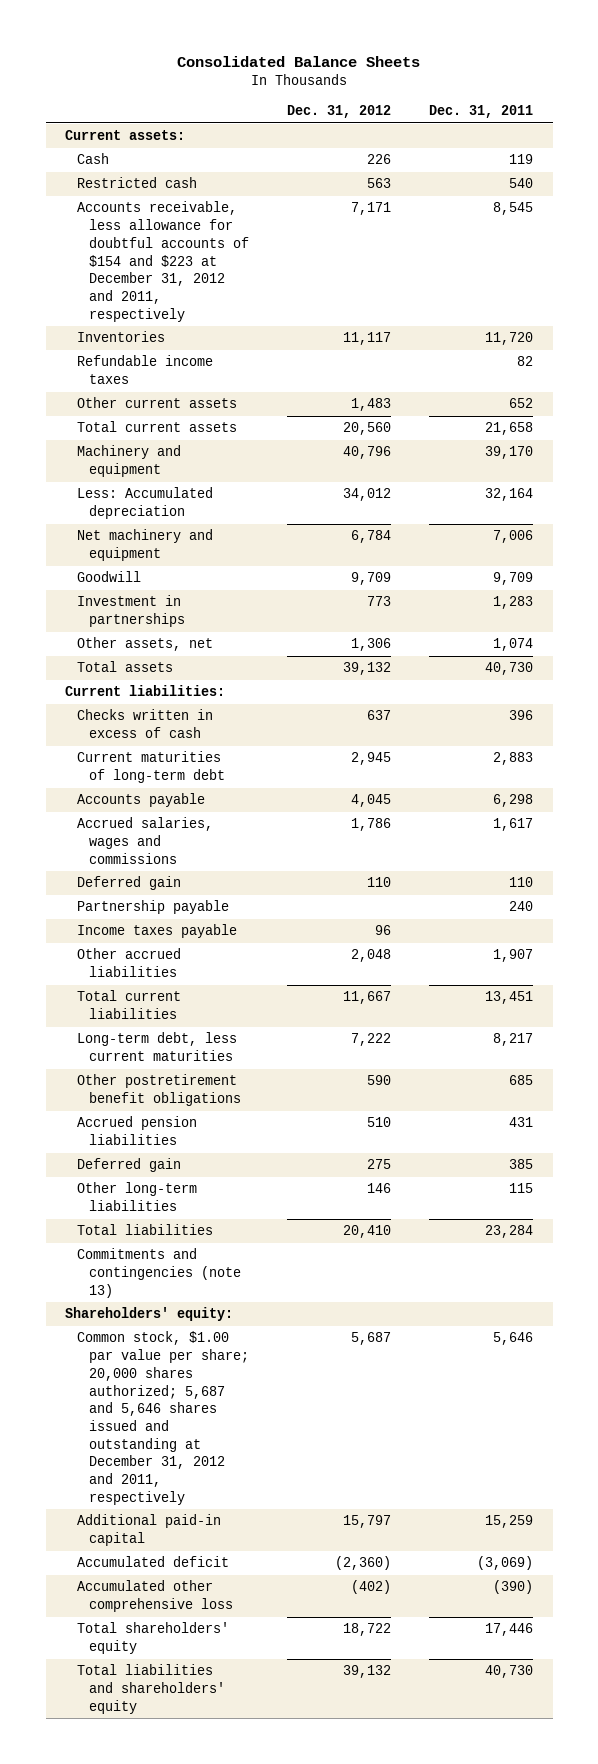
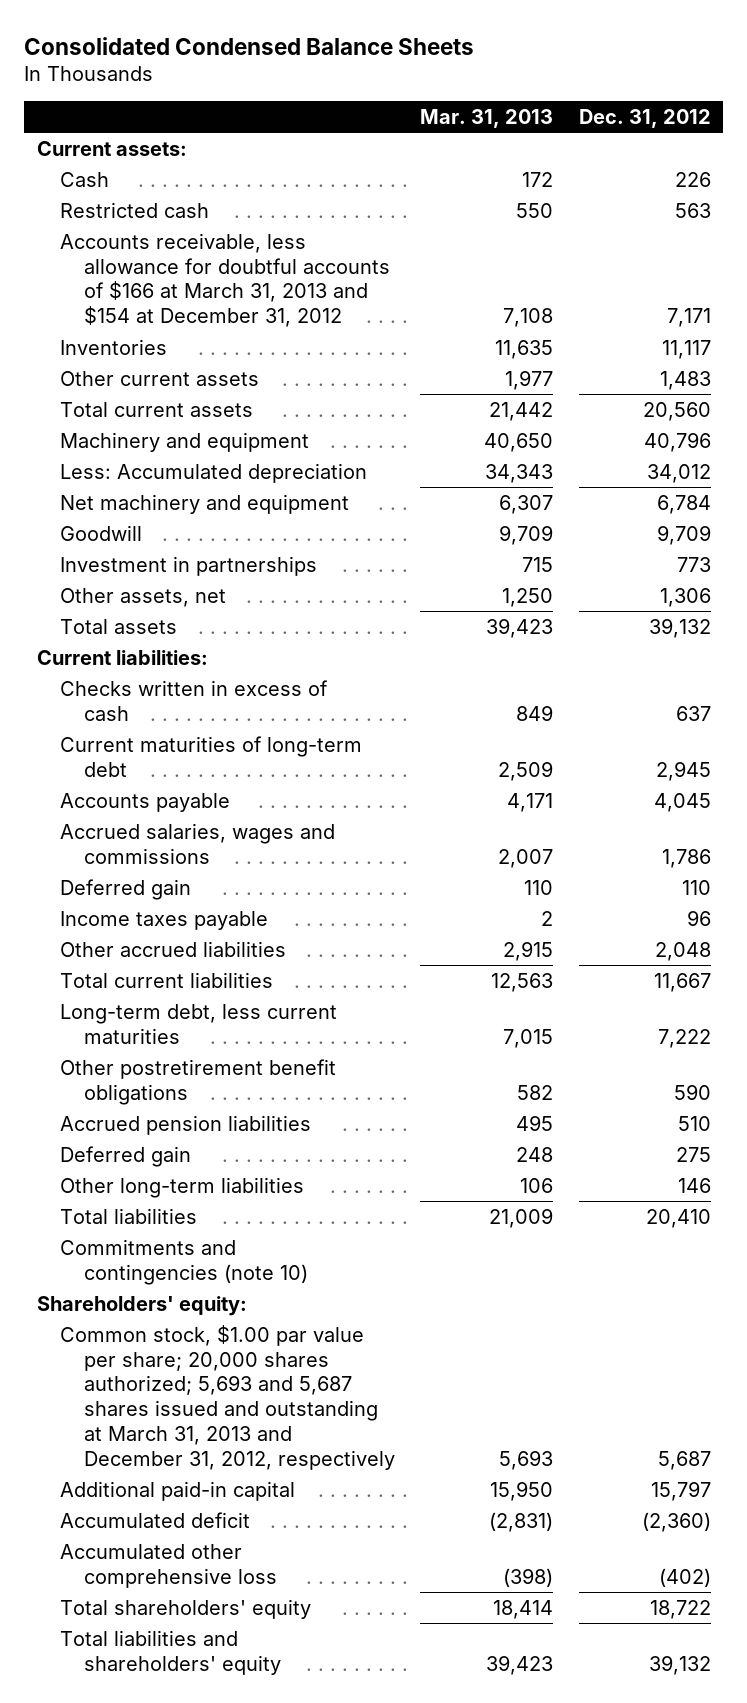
- Consolidated Balance Sheets
+ Consolidated Condensed Balance Sheets
- | Dec. 31, 2012 | Dec. 31, 2011
+ | Mar. 31, 2013 | Dec. 31, 2012
- Accounts receivable, less allowance for doubtful accounts of $154 and $223 at December 31, 2012 and 2011, respectively | 7,171 | 8,545
+ Accounts receivable, less allowance for doubtful accounts of $166 at March 31, 2013 and $154 at December 31, 2012 | 7,108 | 7,171
- Refundable income taxes | | 82
- Partnership payable | | 240
- Commitments and contingencies (note 13)
+ Commitments and contingencies (note 10)
- Common stock, $1.00 par value per share; 20,000 shares authorized; 5,687 and 5,646 shares issued and outstanding at December 31, 2012 and 2011, respectively | 5,687 | 5,646
+ Common stock, $1.00 par value per share; 20,000 shares authorized; 5,693 and 5,687 shares issued and outstanding at March 31, 2013 and December 31, 2012, respectively | 5,693 | 5,687

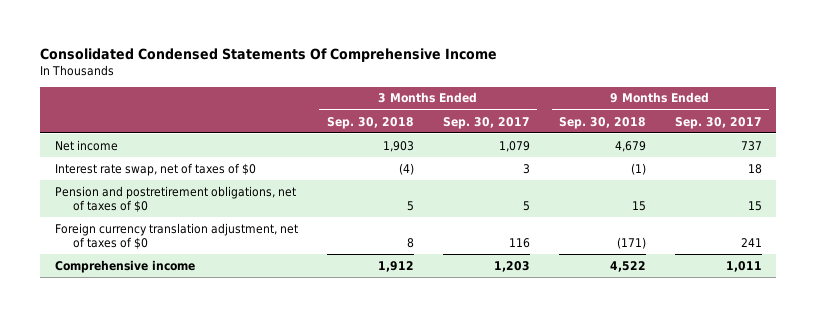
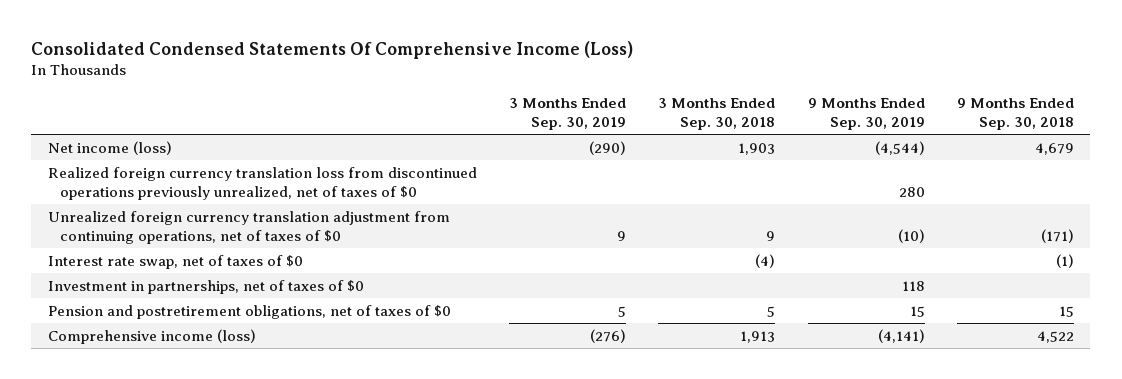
- Consolidated Condensed Statements Of Comprehensive Income
+ Consolidated Condensed Statements Of Comprehensive Income (Loss)
- | 3 Months Ended Sep. 30, 2018 | 3 Months Ended Sep. 30, 2017 | 9 Months Ended Sep. 30, 2018 | 9 Months Ended Sep. 30, 2017
+ | 3 Months Ended Sep. 30, 2019 | 3 Months Ended Sep. 30, 2018 | 9 Months Ended Sep. 30, 2019 | 9 Months Ended Sep. 30, 2018
- Net income | 1,903 | 1,079 | 4,679 | 737
+ Net income (loss) | (290) | 1,903 | (4,544) | 4,679
+ Realized foreign currency translation loss from discontinued operations previously unrealized, net of taxes of $0 | | | 280 |
+ Unrealized foreign currency translation adjustment from continuing operations, net of taxes of $0 | 9 | 9 | (10) | (171)
+ Investment in partnerships, net of taxes of $0 | | | 118 |
- Foreign currency translation adjustment, net of taxes of $0 | 8 | 116 | (171) | 241
- Comprehensive income | 1,912 | 1,203 | 4,522 | 1,011
+ Comprehensive income (loss) | (276) | 1,913 | (4,141) | 4,522

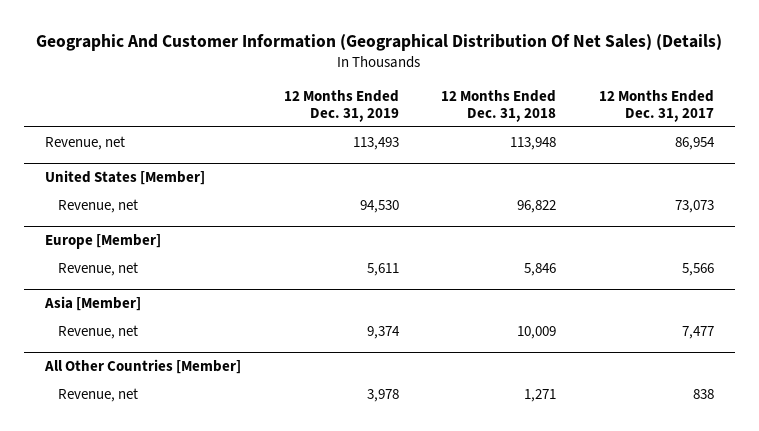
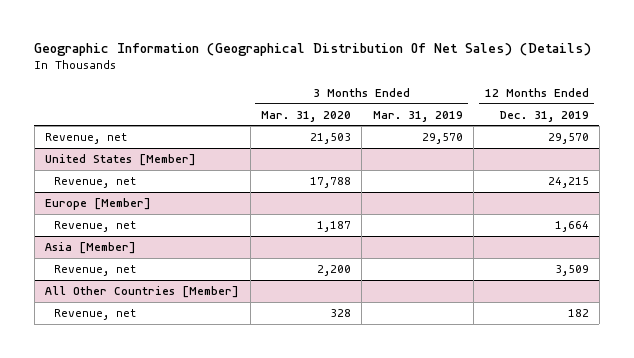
- Geographic And Customer Information (Geographical Distribution Of Net Sales) (Details)
+ Geographic Information (Geographical Distribution Of Net Sales) (Details)
- | 12 Months Ended Dec. 31, 2019 | 12 Months Ended Dec. 31, 2018 | 12 Months Ended Dec. 31, 2017
+ | 3 Months Ended Mar. 31, 2020 | 3 Months Ended Mar. 31, 2019 | 12 Months Ended Dec. 31, 2019
- Revenue, net | 113,493 | 113,948 | 86,954
+ Revenue, net | 21,503 | 29,570 | 29,570
@ United States [Member]
- Revenue, net | 94,530 | 96,822 | 73,073
+ Revenue, net | 17,788 | | 24,215
@ Europe [Member]
- Revenue, net | 5,611 | 5,846 | 5,566
+ Revenue, net | 1,187 | | 1,664
@ Asia [Member]
- Revenue, net | 9,374 | 10,009 | 7,477
+ Revenue, net | 2,200 | | 3,509
@ All Other Countries [Member]
- Revenue, net | 3,978 | 1,271 | 838
+ Revenue, net | 328 | | 182

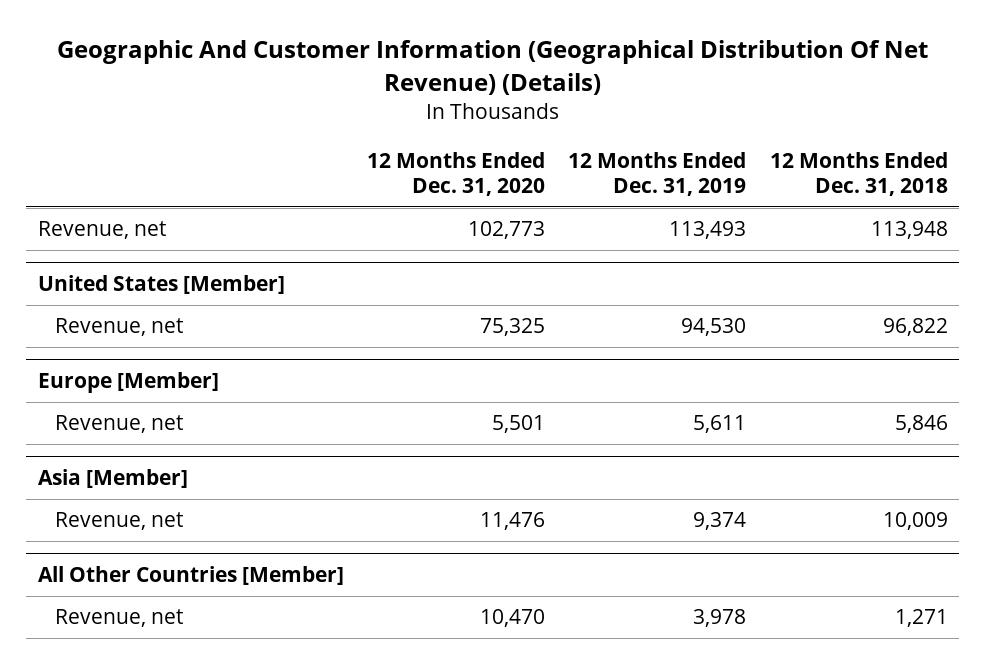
- Geographic Information (Geographical Distribution Of Net Sales) (Details)
+ Geographic And Customer Information (Geographical Distribution Of Net Revenue) (Details)
- | 3 Months Ended Mar. 31, 2020 | 3 Months Ended Mar. 31, 2019 | 12 Months Ended Dec. 31, 2019
+ | 12 Months Ended Dec. 31, 2020 | 12 Months Ended Dec. 31, 2019 | 12 Months Ended Dec. 31, 2018
- Revenue, net | 21,503 | 29,570 | 29,570
+ Revenue, net | 102,773 | 113,493 | 113,948
@ United States [Member]
- Revenue, net | 17,788 | | 24,215
+ Revenue, net | 75,325 | 94,530 | 96,822
@ Europe [Member]
- Revenue, net | 1,187 | | 1,664
+ Revenue, net | 5,501 | 5,611 | 5,846
@ Asia [Member]
- Revenue, net | 2,200 | | 3,509
+ Revenue, net | 11,476 | 9,374 | 10,009
@ All Other Countries [Member]
- Revenue, net | 328 | | 182
+ Revenue, net | 10,470 | 3,978 | 1,271

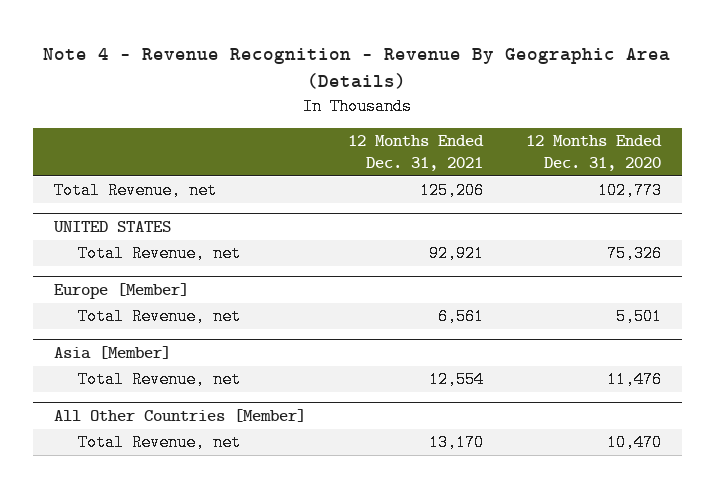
- Geographic And Customer Information (Geographical Distribution Of Net Revenue) (Details)
+ Note 4 - Revenue Recognition - Revenue By Geographic Area (Details)
- | 12 Months Ended Dec. 31, 2020 | 12 Months Ended Dec. 31, 2019 | 12 Months Ended Dec. 31, 2018
+ | 12 Months Ended Dec. 31, 2021 | 12 Months Ended Dec. 31, 2020
- Revenue, net | 102,773 | 113,493 | 113,948
- United States [Member]
- Revenue, net | 75,325 | 94,530 | 96,822
+ Total Revenue, net | 125,206 | 102,773
+ UNITED STATES
+ Total Revenue, net | 92,921 | 75,326
@ Europe [Member]
- Revenue, net | 5,501 | 5,611 | 5,846
+ Total Revenue, net | 6,561 | 5,501
@ Asia [Member]
- Revenue, net | 11,476 | 9,374 | 10,009
+ Total Revenue, net | 12,554 | 11,476
@ All Other Countries [Member]
- Revenue, net | 10,470 | 3,978 | 1,271
+ Total Revenue, net | 13,170 | 10,470

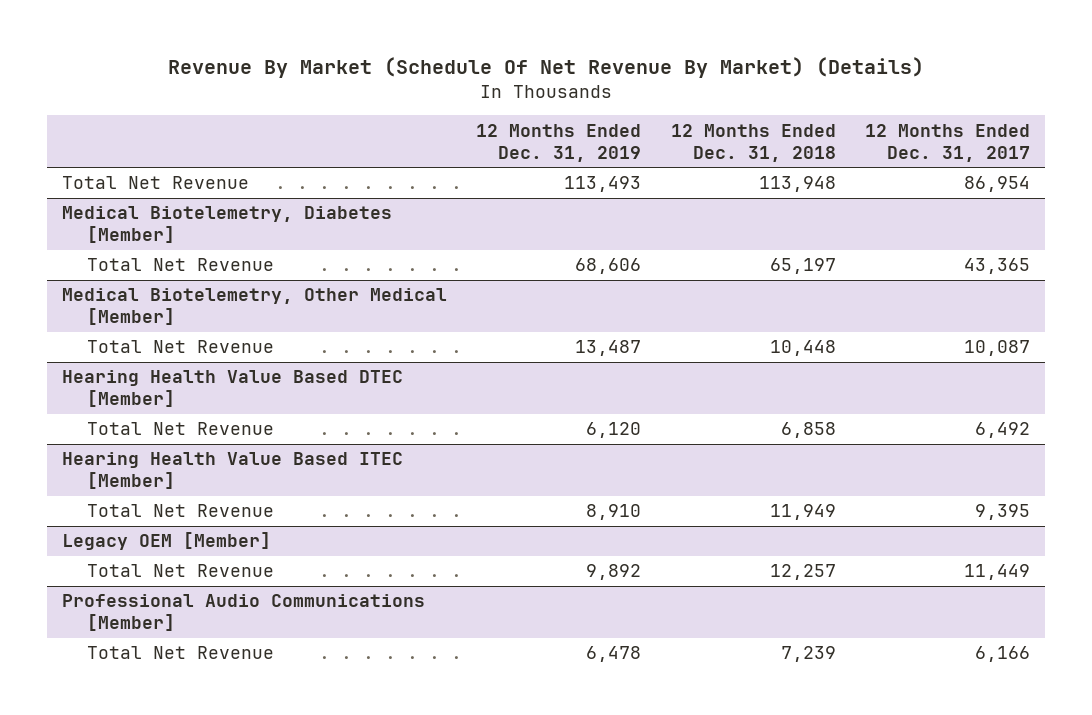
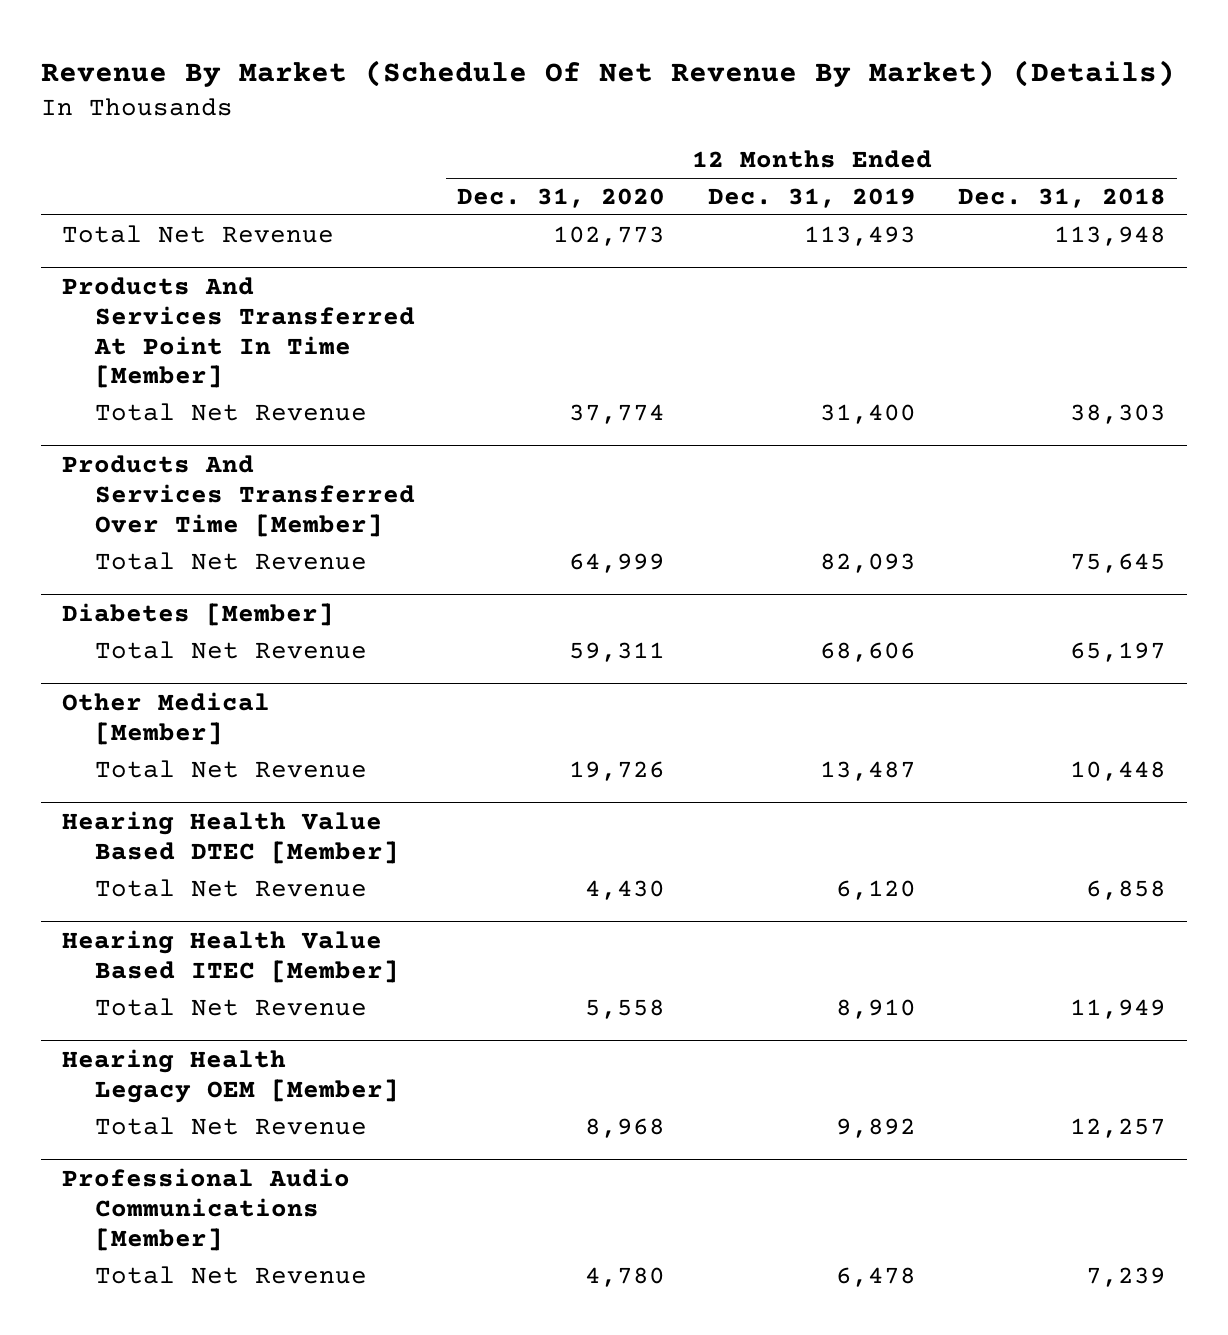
- | 12 Months Ended Dec. 31, 2019 | 12 Months Ended Dec. 31, 2018 | 12 Months Ended Dec. 31, 2017
+ | 12 Months Ended Dec. 31, 2020 | 12 Months Ended Dec. 31, 2019 | 12 Months Ended Dec. 31, 2018
- Medical Biotelemetry, Diabetes [Member]
+ Products And Services Transferred At Point In Time [Member]
+ Total Net Revenue | 37,774 | 31,400 | 38,303
+ Products And Services Transferred Over Time [Member]
+ Total Net Revenue | 64,999 | 82,093 | 75,645
+ Diabetes [Member]
- Medical Biotelemetry, Other Medical [Member]
+ Other Medical [Member]
- Legacy OEM [Member]
+ Hearing Health Legacy OEM [Member]

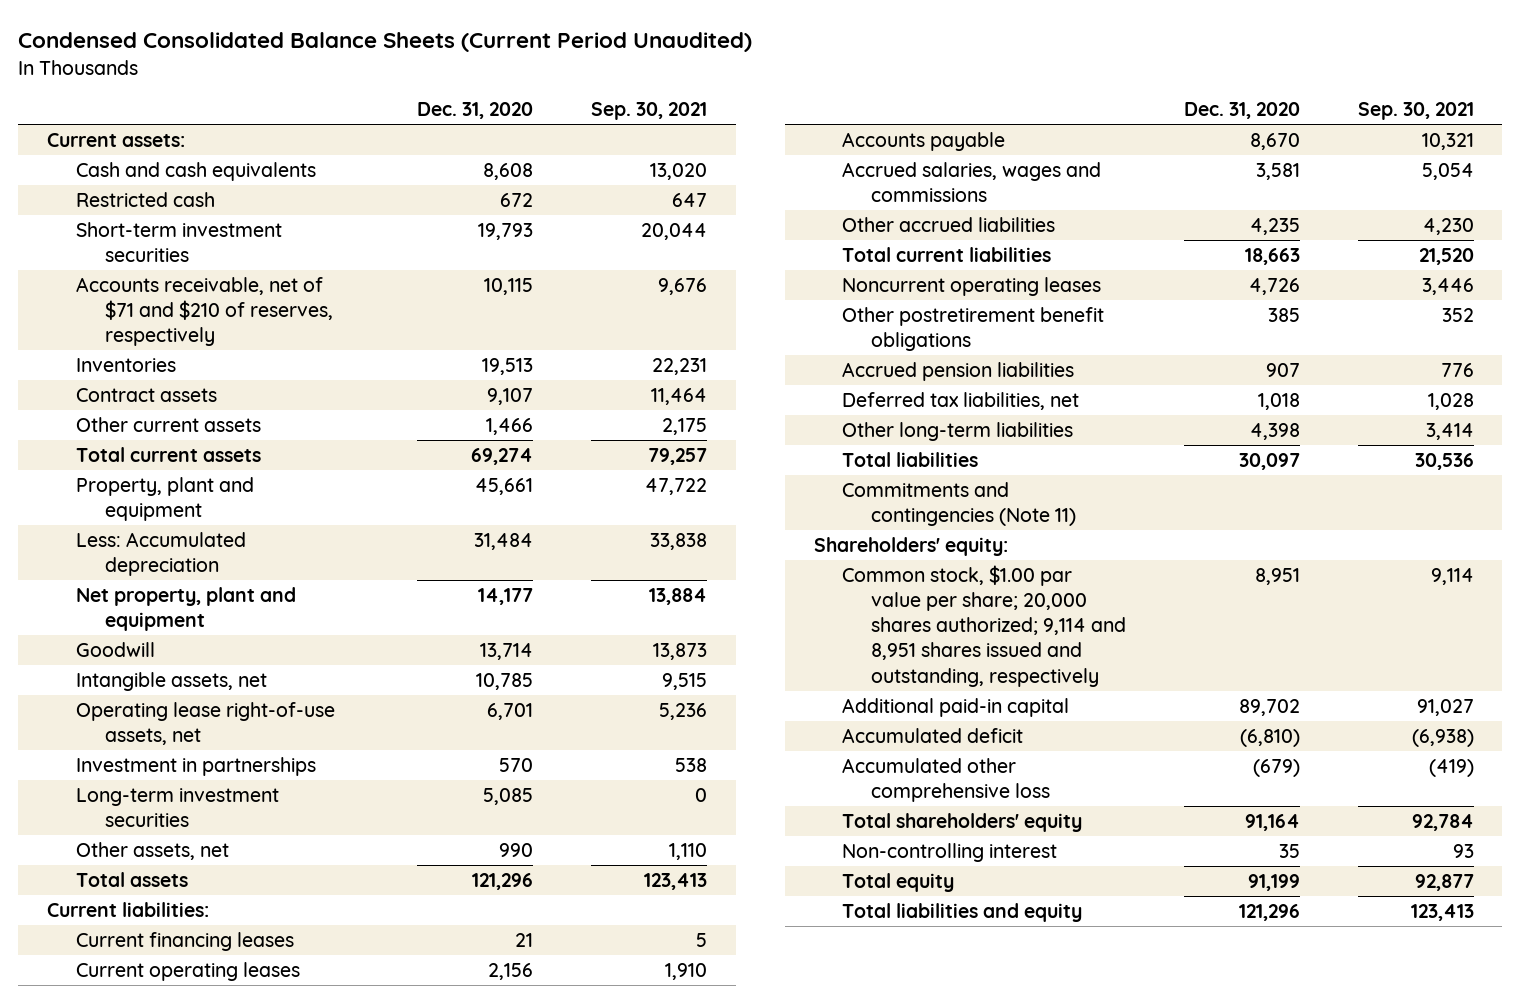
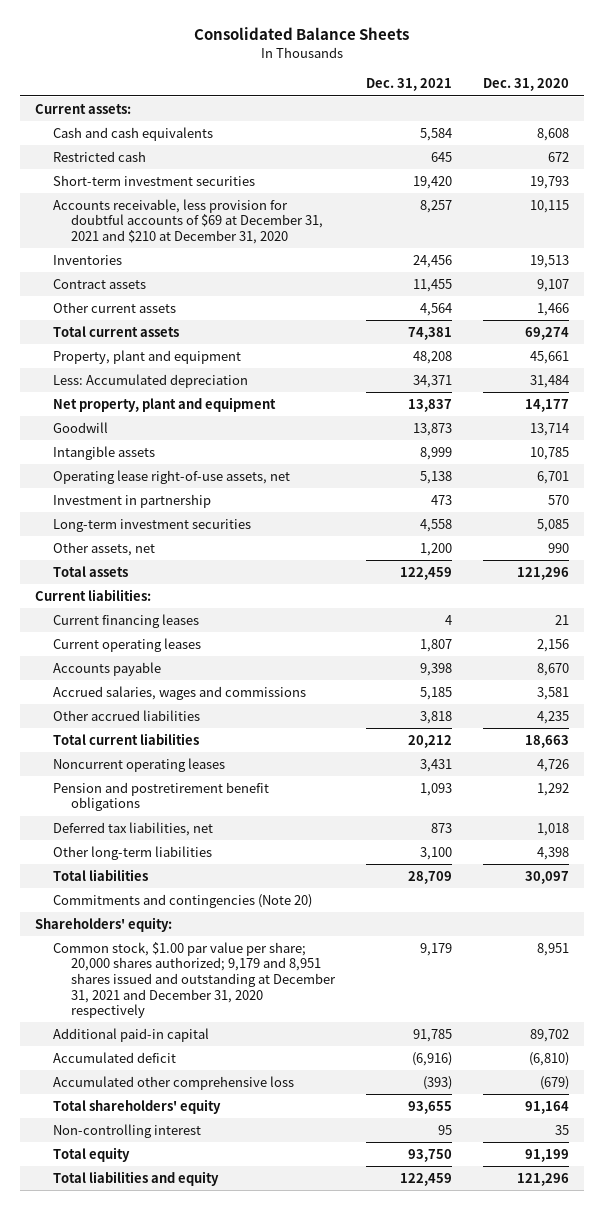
- Condensed Consolidated Balance Sheets (Current Period Unaudited)
+ Consolidated Balance Sheets
- | Dec. 31, 2020 | Sep. 30, 2021
+ | Dec. 31, 2021 | Dec. 31, 2020
- Accounts receivable, net of $71 and $210 of reserves, respectively | 10,115 | 9,676
+ Accounts receivable, less provision for doubtful accounts of $69 at December 31, 2021 and $210 at December 31, 2020 | 8,257 | 10,115
- Intangible assets, net | 10,785 | 9,515
+ Intangible assets | 8,999 | 10,785
- Investment in partnerships | 570 | 538
+ Investment in partnership | 473 | 570
- Other postretirement benefit obligations | 385 | 352
- Accrued pension liabilities | 907 | 776
+ Pension and postretirement benefit obligations | 1,093 | 1,292
- Commitments and contingencies (Note 11)
+ Commitments and contingencies (Note 20)
- Common stock, $1.00 par value per share; 20,000 shares authorized; 9,114 and 8,951 shares issued and outstanding, respectively | 8,951 | 9,114
+ Common stock, $1.00 par value per share; 20,000 shares authorized; 9,179 and 8,951 shares issued and outstanding at December 31, 2021 and December 31, 2020 respectively | 9,179 | 8,951

